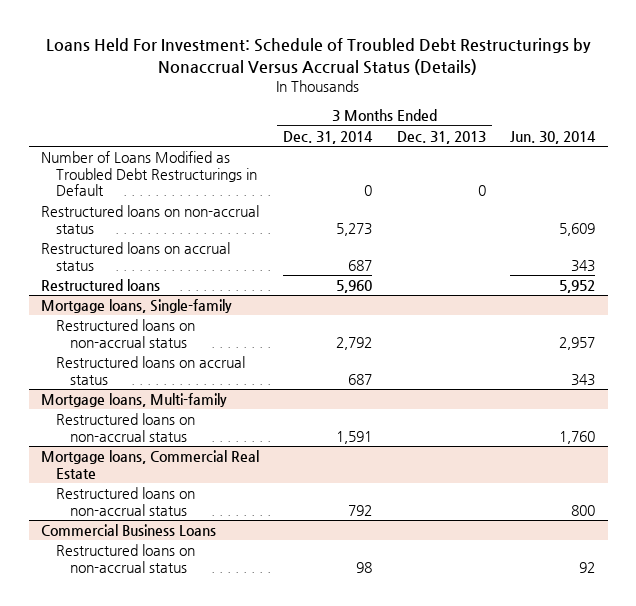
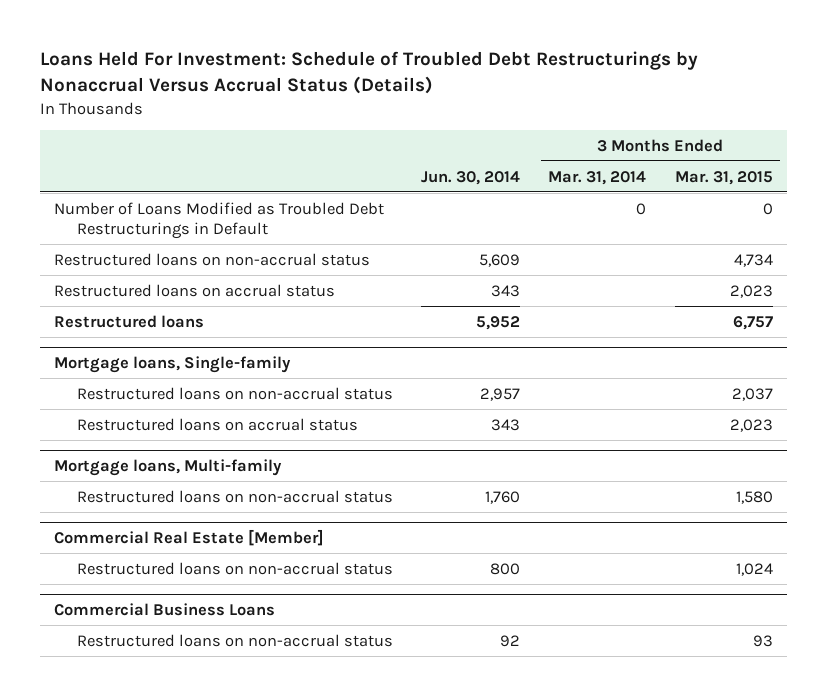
- | 3 Months Ended Dec. 31, 2014 | 3 Months Ended Dec. 31, 2013 | Jun. 30, 2014
+ | Jun. 30, 2014 | 3 Months Ended Mar. 31, 2014 | 3 Months Ended Mar. 31, 2015
- Mortgage loans, Commercial Real Estate
+ Commercial Real Estate [Member]

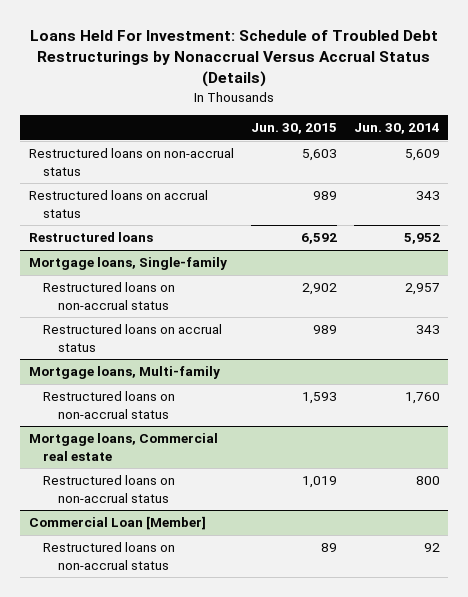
- | Jun. 30, 2014 | 3 Months Ended Mar. 31, 2014 | 3 Months Ended Mar. 31, 2015
+ | Jun. 30, 2015 | Jun. 30, 2014
- Number of Loans Modified as Troubled Debt Restructurings in Default | | 0 | 0
- Commercial Real Estate [Member]
+ Mortgage loans, Commercial real estate
- Commercial Business Loans
+ Commercial Loan [Member]

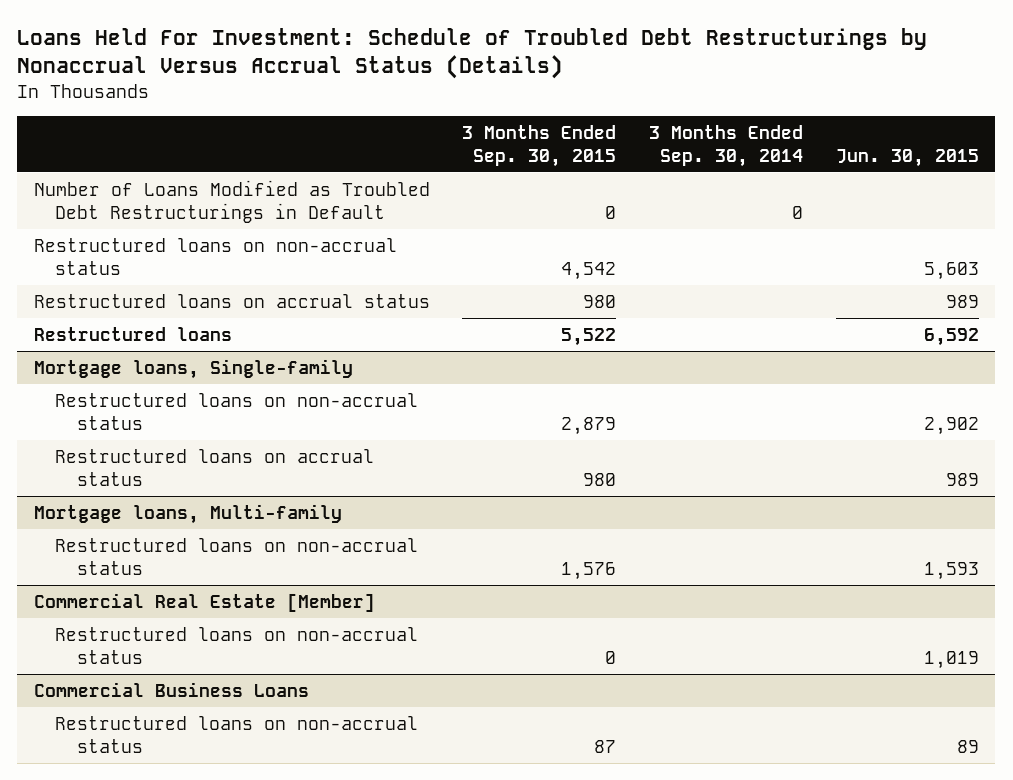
- | Jun. 30, 2015 | Jun. 30, 2014
+ | 3 Months Ended Sep. 30, 2015 | 3 Months Ended Sep. 30, 2014 | Jun. 30, 2015
+ Number of Loans Modified as Troubled Debt Restructurings in Default | 0 | 0 |
- Mortgage loans, Commercial real estate
+ Commercial Real Estate [Member]
- Commercial Loan [Member]
+ Commercial Business Loans

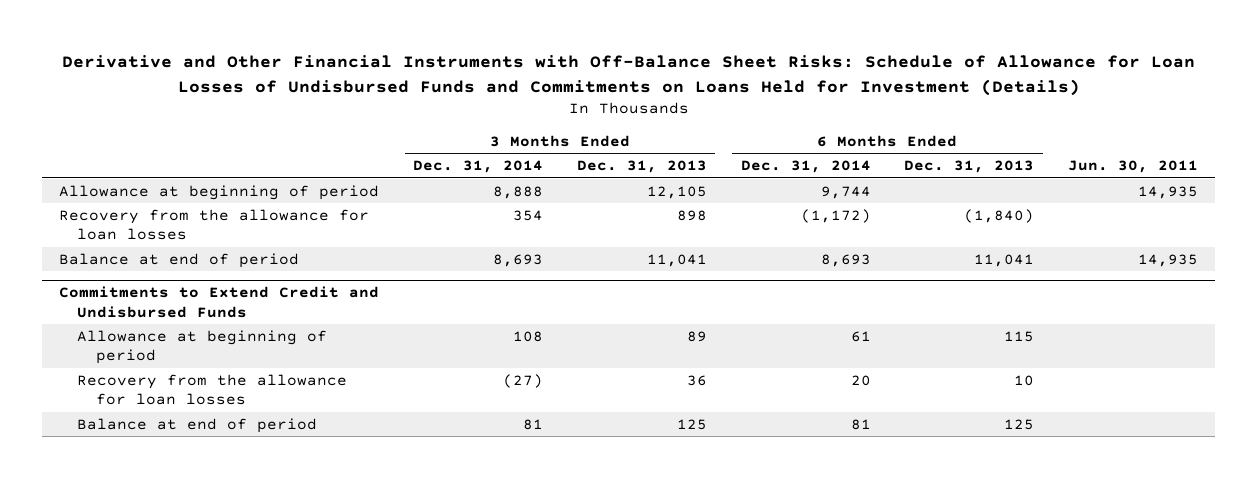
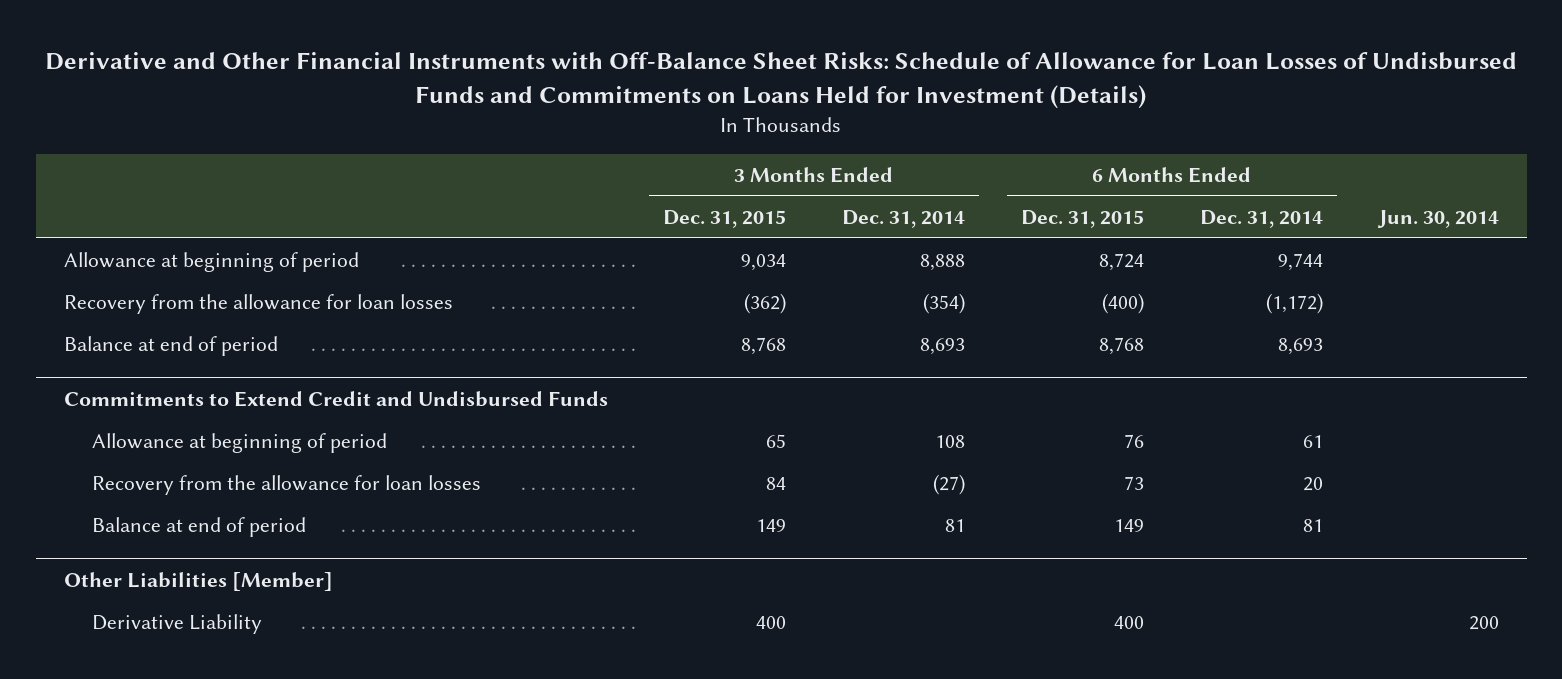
- | 3 Months Ended Dec. 31, 2014 | 3 Months Ended Dec. 31, 2013 | 6 Months Ended Dec. 31, 2014 | 6 Months Ended Dec. 31, 2013 | Jun. 30, 2011
+ | 3 Months Ended Dec. 31, 2015 | 3 Months Ended Dec. 31, 2014 | 6 Months Ended Dec. 31, 2015 | 6 Months Ended Dec. 31, 2014 | Jun. 30, 2014
- Recovery from the allowance for loan losses | 354 | 898 | (1,172) | (1,840) |
+ Recovery from the allowance for loan losses | (362) | (354) | (400) | (1,172) |
+ Other Liabilities [Member]
+ Derivative Liability | 400 | | 400 | | 200

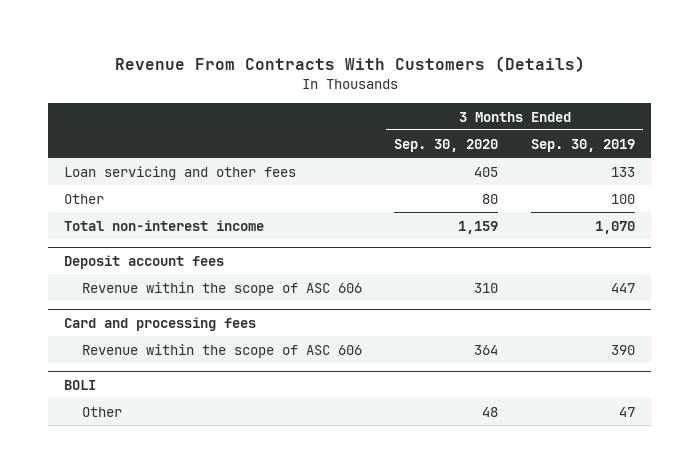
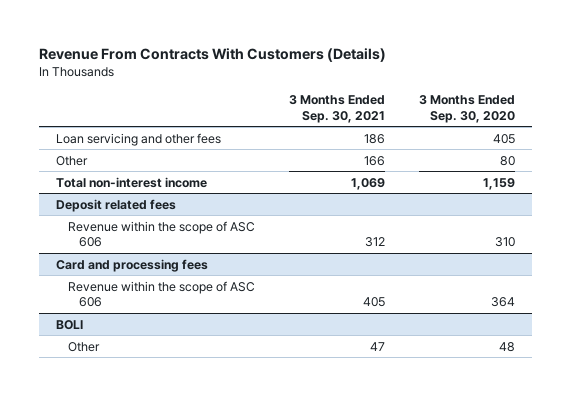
- | 3 Months Ended Sep. 30, 2020 | 3 Months Ended Sep. 30, 2019
+ | 3 Months Ended Sep. 30, 2021 | 3 Months Ended Sep. 30, 2020
- Deposit account fees
+ Deposit related fees

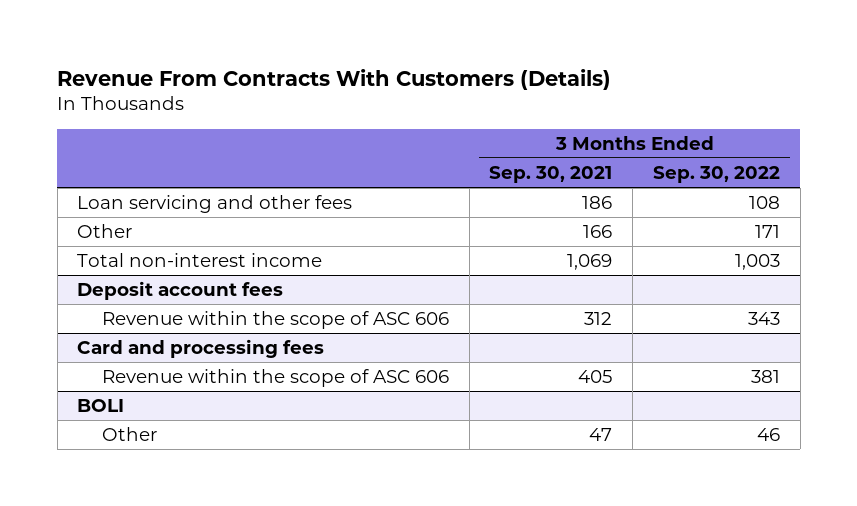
- | 3 Months Ended Sep. 30, 2021 | 3 Months Ended Sep. 30, 2020
+ | 3 Months Ended Sep. 30, 2021 | 3 Months Ended Sep. 30, 2022
- Deposit related fees
+ Deposit account fees

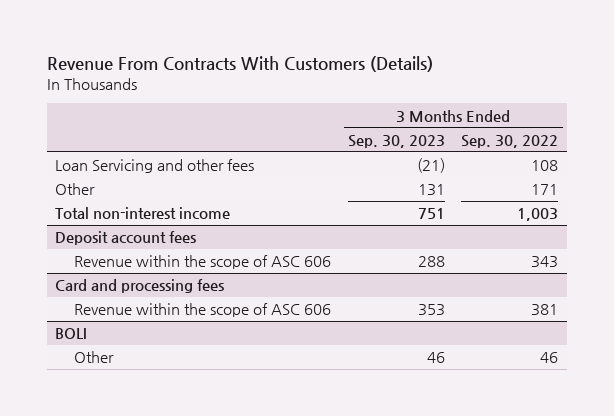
- | 3 Months Ended Sep. 30, 2021 | 3 Months Ended Sep. 30, 2022
+ | 3 Months Ended Sep. 30, 2023 | 3 Months Ended Sep. 30, 2022
- Loan servicing and other fees | 186 | 108
+ Loan Servicing and other fees | (21) | 108

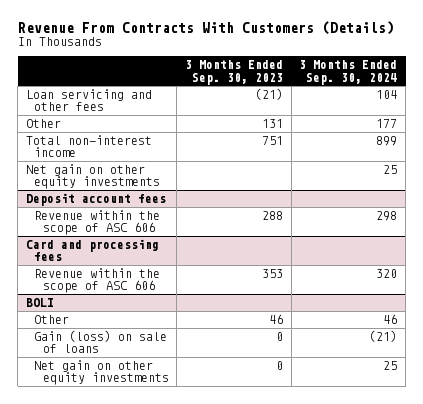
- | 3 Months Ended Sep. 30, 2023 | 3 Months Ended Sep. 30, 2022
+ | 3 Months Ended Sep. 30, 2023 | 3 Months Ended Sep. 30, 2024
- Loan Servicing and other fees | (21) | 108
+ Loan servicing and other fees | (21) | 104
+ Net gain on other equity investments | | 25
@ BOLI
+ Gain (loss) on sale of loans | 0 | (21)
+ Net gain on other equity investments | 0 | 25

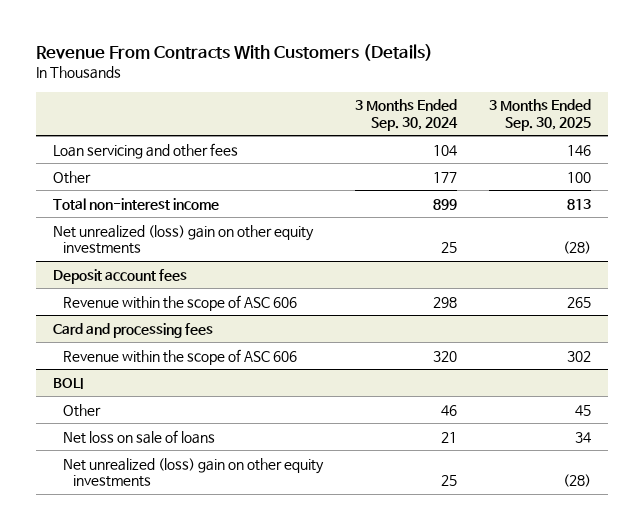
- | 3 Months Ended Sep. 30, 2023 | 3 Months Ended Sep. 30, 2024
+ | 3 Months Ended Sep. 30, 2024 | 3 Months Ended Sep. 30, 2025
- Net gain on other equity investments | | 25
+ Net unrealized (loss) gain on other equity investments | 25 | (28)
@ BOLI
- Gain (loss) on sale of loans | 0 | (21)
- Net gain on other equity investments | 0 | 25
+ Net loss on sale of loans | 21 | 34
+ Net unrealized (loss) gain on other equity investments | 25 | (28)

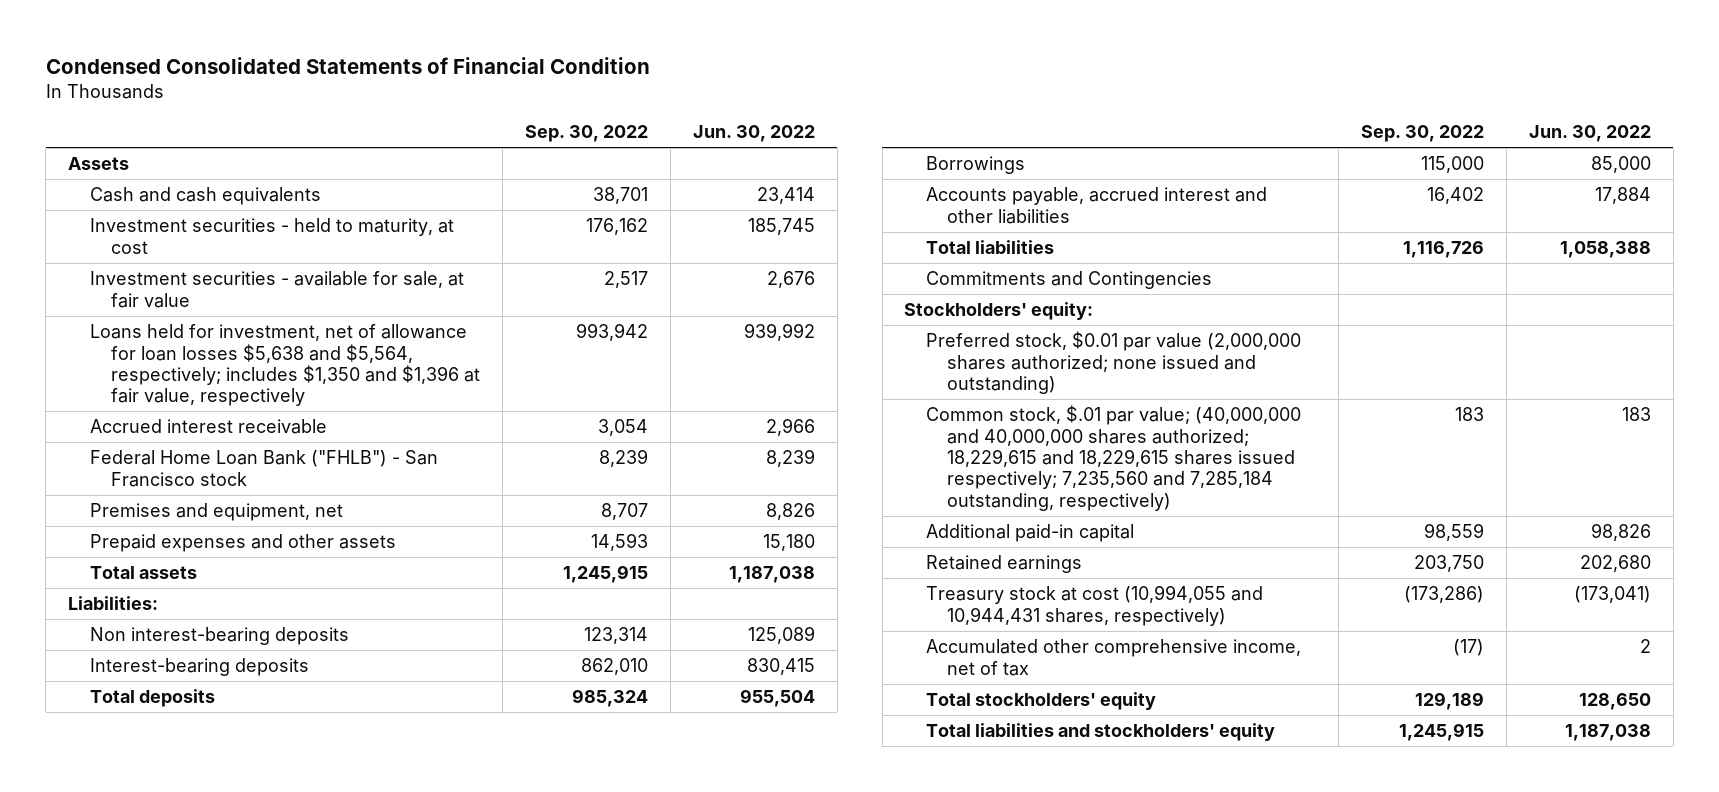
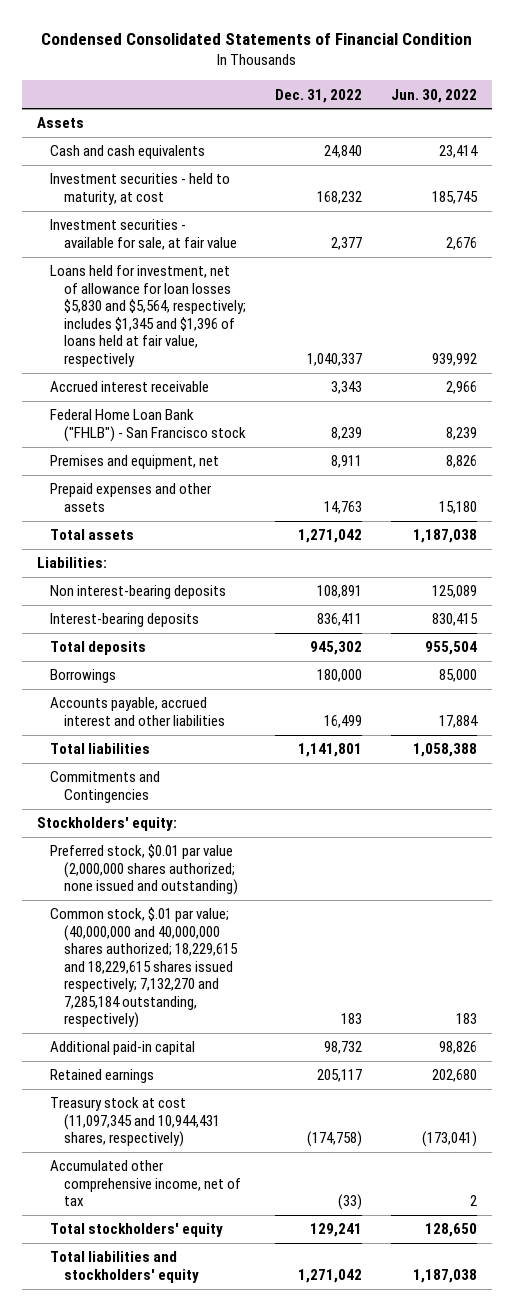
- | Sep. 30, 2022 | Jun. 30, 2022
+ | Dec. 31, 2022 | Jun. 30, 2022
- Loans held for investment, net of allowance for loan losses $5,638 and $5,564, respectively; includes $1,350 and $1,396 at fair value, respectively | 993,942 | 939,992
+ Loans held for investment, net of allowance for loan losses $5,830 and $5,564, respectively; includes $1,345 and $1,396 of loans held at fair value, respectively | 1,040,337 | 939,992
- Common stock, $.01 par value; (40,000,000 and 40,000,000 shares authorized; 18,229,615 and 18,229,615 shares issued respectively; 7,235,560 and 7,285,184 outstanding, respectively) | 183 | 183
+ Common stock, $.01 par value; (40,000,000 and 40,000,000 shares authorized; 18,229,615 and 18,229,615 shares issued respectively; 7,132,270 and 7,285,184 outstanding, respectively) | 183 | 183
- Treasury stock at cost (10,994,055 and 10,944,431 shares, respectively) | (173,286) | (173,041)
+ Treasury stock at cost (11,097,345 and 10,944,431 shares, respectively) | (174,758) | (173,041)

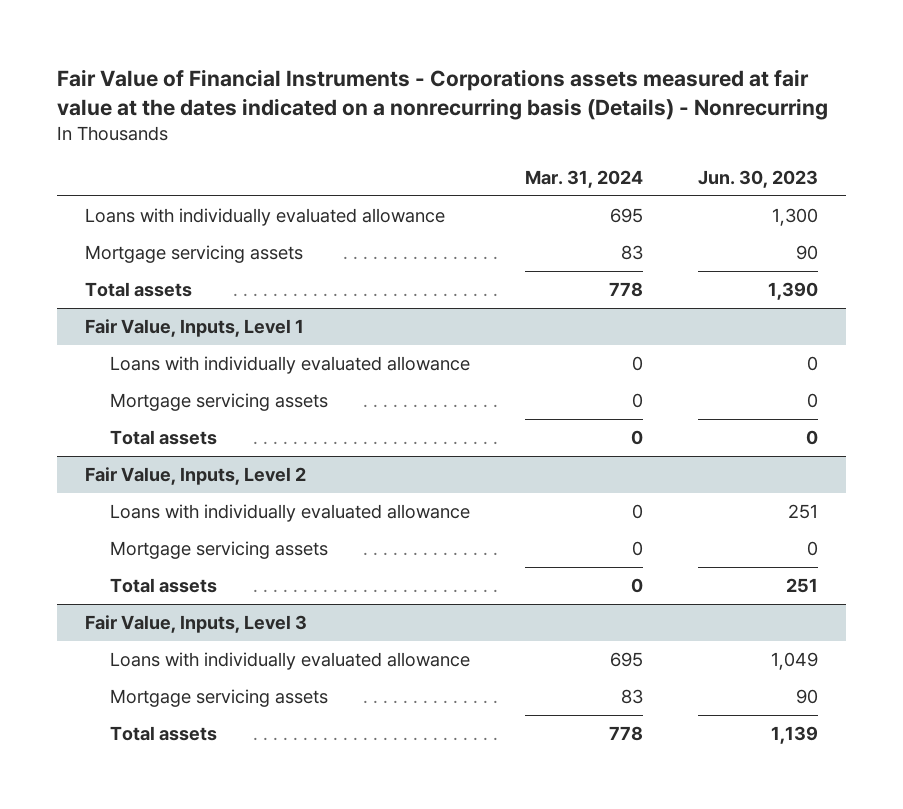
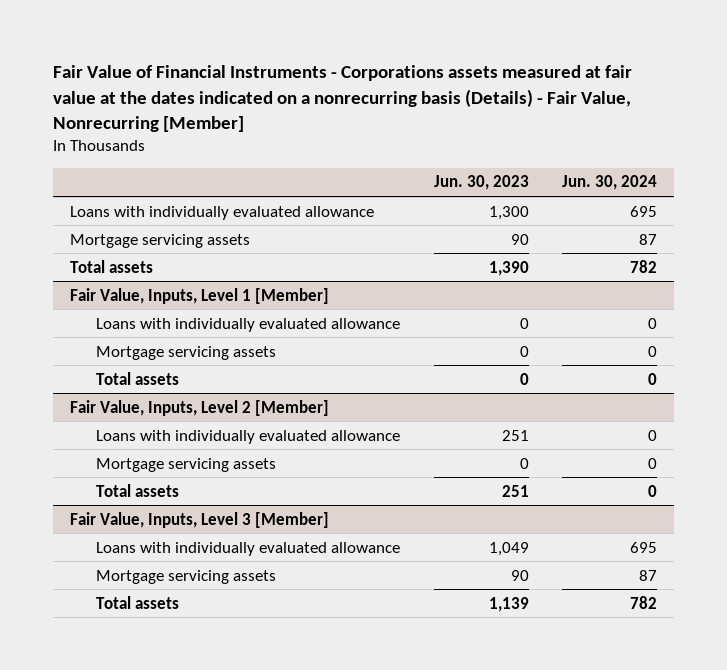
- Fair Value of Financial Instruments - Corporations assets measured at fair value at the dates indicated on a nonrecurring basis (Details) - Nonrecurring
+ Fair Value of Financial Instruments - Corporations assets measured at fair value at the dates indicated on a nonrecurring basis (Details) - Fair Value, Nonrecurring [Member]
- | Mar. 31, 2024 | Jun. 30, 2023
+ | Jun. 30, 2023 | Jun. 30, 2024
- Fair Value, Inputs, Level 1
+ Fair Value, Inputs, Level 1 [Member]
- Fair Value, Inputs, Level 2
+ Fair Value, Inputs, Level 2 [Member]
- Fair Value, Inputs, Level 3
+ Fair Value, Inputs, Level 3 [Member]

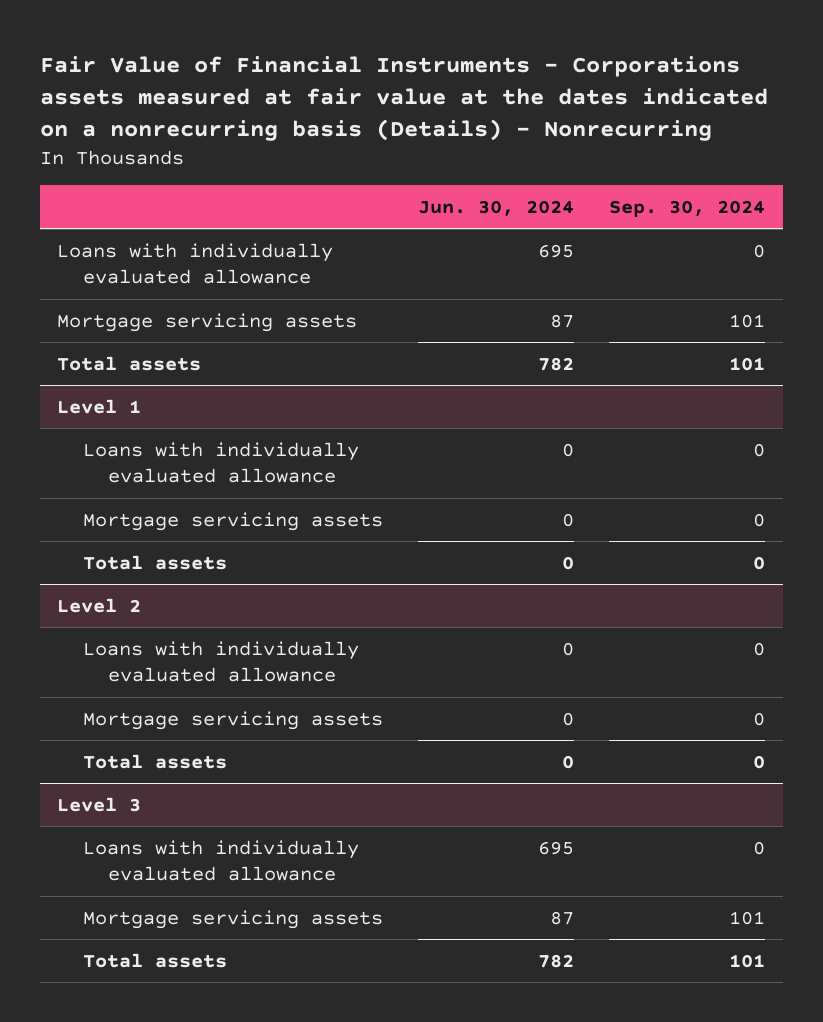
- Fair Value of Financial Instruments - Corporations assets measured at fair value at the dates indicated on a nonrecurring basis (Details) - Fair Value, Nonrecurring [Member]
+ Fair Value of Financial Instruments - Corporations assets measured at fair value at the dates indicated on a nonrecurring basis (Details) - Nonrecurring
- | Jun. 30, 2023 | Jun. 30, 2024
+ | Jun. 30, 2024 | Sep. 30, 2024
- Fair Value, Inputs, Level 1 [Member]
+ Level 1
- Fair Value, Inputs, Level 2 [Member]
+ Level 2
- Fair Value, Inputs, Level 3 [Member]
+ Level 3

